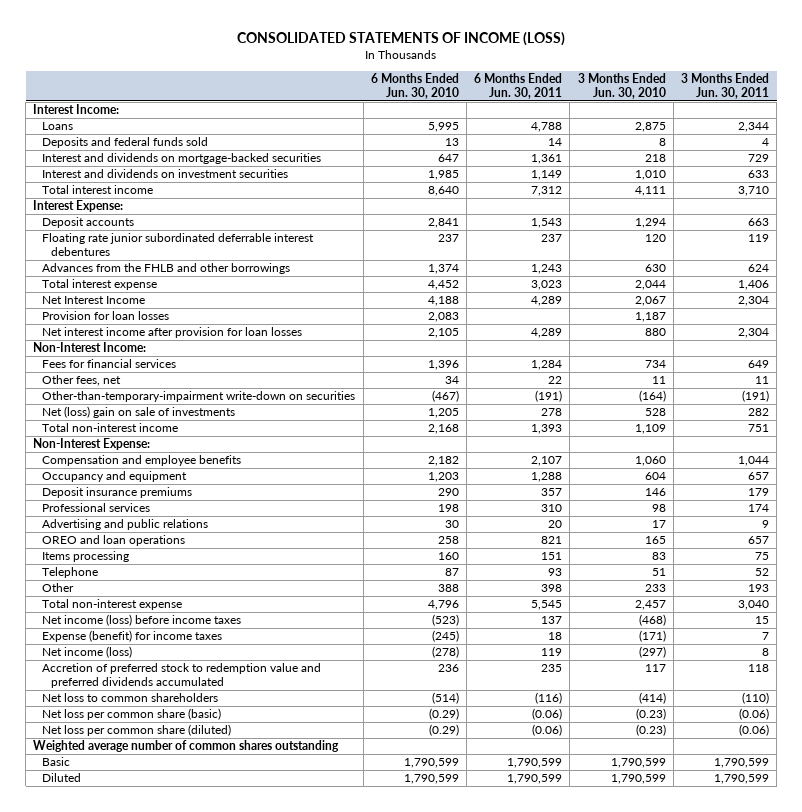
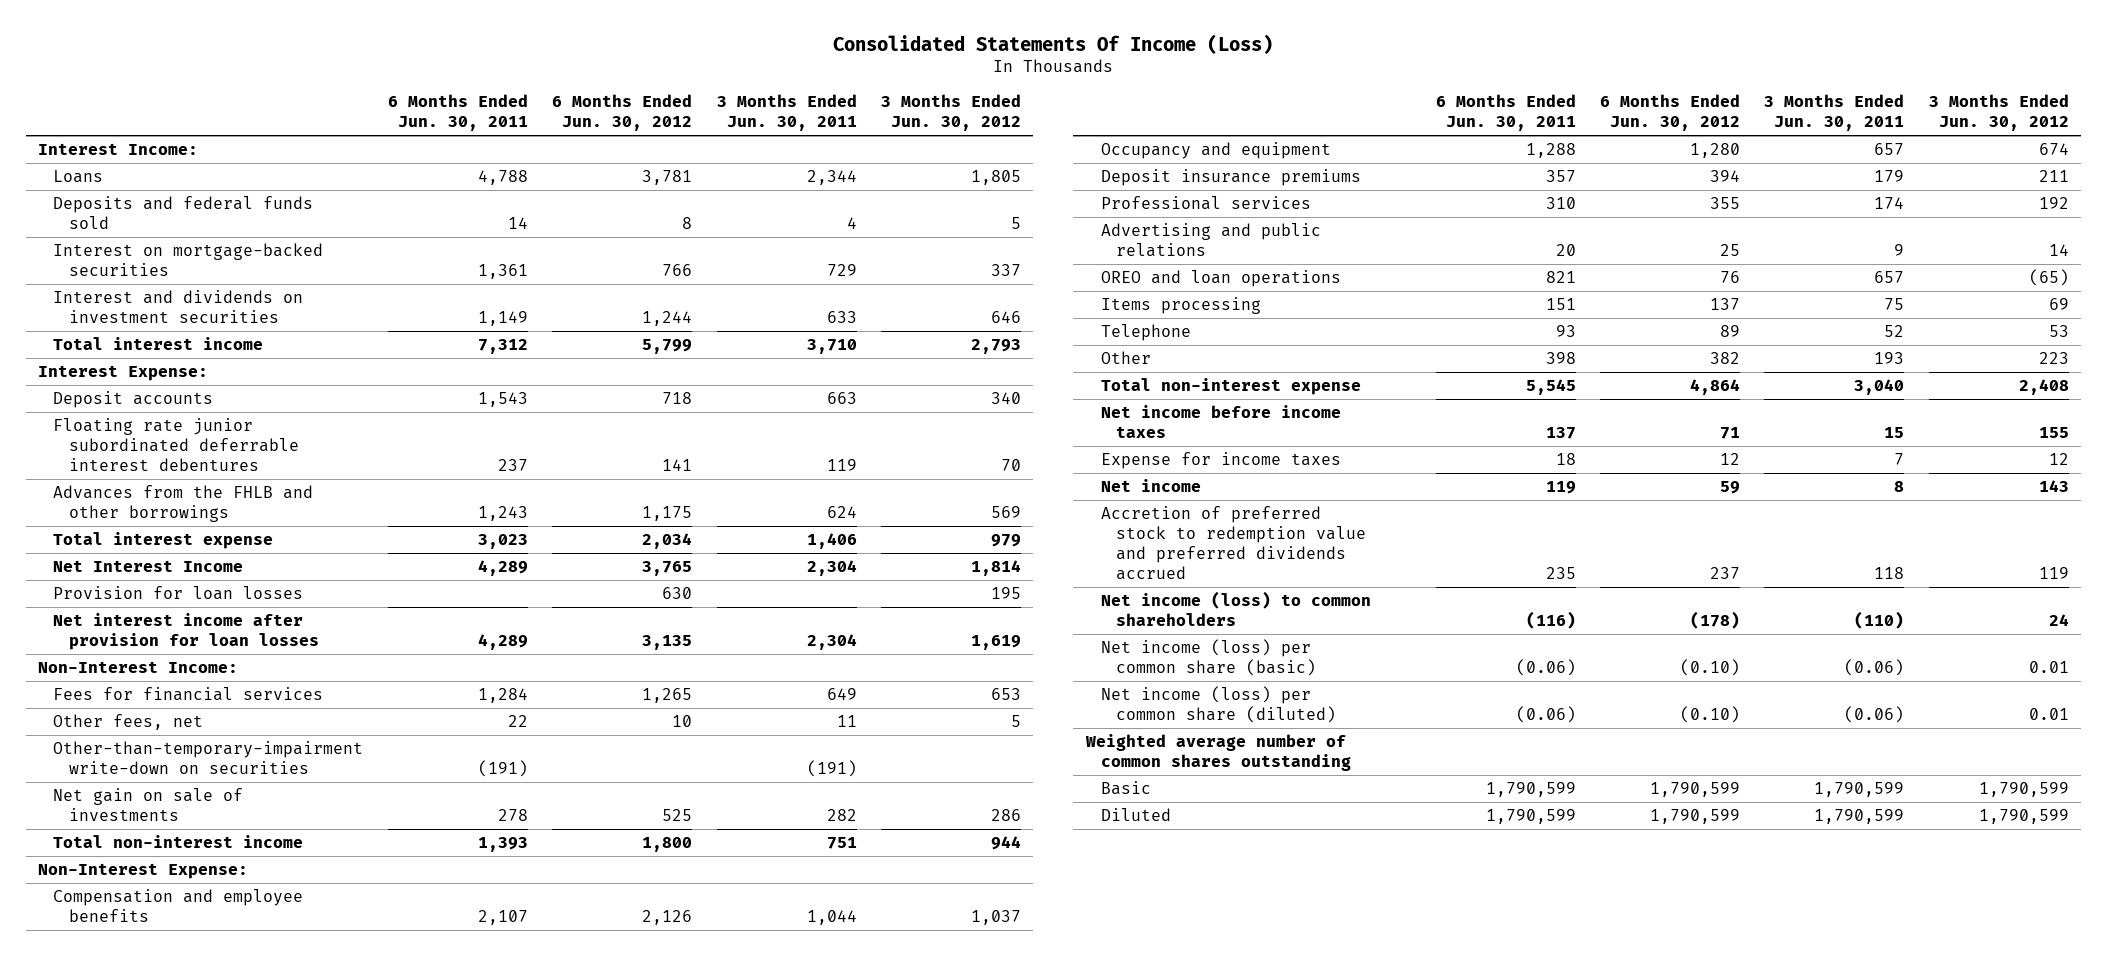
- CONSOLIDATED STATEMENTS OF INCOME (LOSS)
+ Consolidated Statements Of Income (Loss)
- | 6 Months Ended Jun. 30, 2010 | 6 Months Ended Jun. 30, 2011 | 3 Months Ended Jun. 30, 2010 | 3 Months Ended Jun. 30, 2011
+ | 6 Months Ended Jun. 30, 2011 | 6 Months Ended Jun. 30, 2012 | 3 Months Ended Jun. 30, 2011 | 3 Months Ended Jun. 30, 2012
- Interest and dividends on mortgage-backed securities | 647 | 1,361 | 218 | 729
+ Interest on mortgage-backed securities | 1,361 | 766 | 729 | 337
- Net (loss) gain on sale of investments | 1,205 | 278 | 528 | 282
+ Net gain on sale of investments | 278 | 525 | 282 | 286
- Net income (loss) before income taxes | (523) | 137 | (468) | 15
- Expense (benefit) for income taxes | (245) | 18 | (171) | 7
- Net income (loss) | (278) | 119 | (297) | 8
- Accretion of preferred stock to redemption value and preferred dividends accumulated | 236 | 235 | 117 | 118
- Net loss to common shareholders | (514) | (116) | (414) | (110)
- Net loss per common share (basic) | (0.29) | (0.06) | (0.23) | (0.06)
- Net loss per common share (diluted) | (0.29) | (0.06) | (0.23) | (0.06)
+ Net income before income taxes | 137 | 71 | 15 | 155
+ Expense for income taxes | 18 | 12 | 7 | 12
+ Net income | 119 | 59 | 8 | 143
+ Accretion of preferred stock to redemption value and preferred dividends accrued | 235 | 237 | 118 | 119
+ Net income (loss) to common shareholders | (116) | (178) | (110) | 24
+ Net income (loss) per common share (basic) | (0.06) | (0.10) | (0.06) | 0.01
+ Net income (loss) per common share (diluted) | (0.06) | (0.10) | (0.06) | 0.01

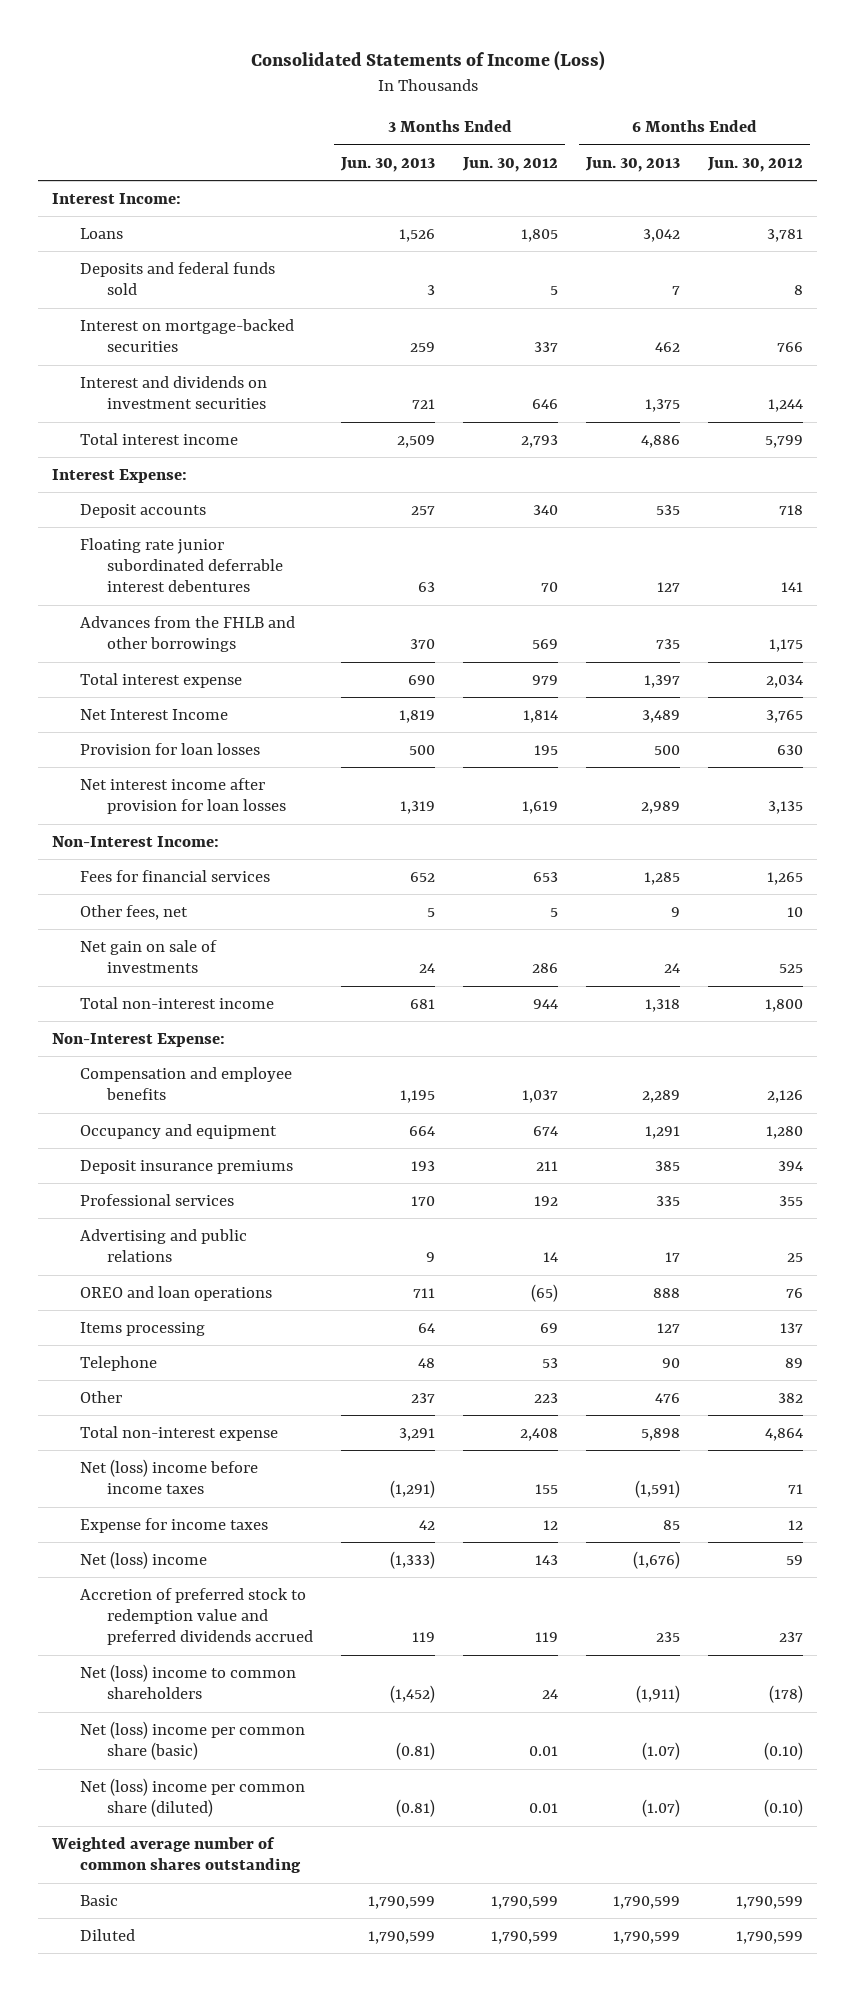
- Consolidated Statements Of Income (Loss)
+ Consolidated Statements of Income (Loss)
- | 6 Months Ended Jun. 30, 2011 | 6 Months Ended Jun. 30, 2012 | 3 Months Ended Jun. 30, 2011 | 3 Months Ended Jun. 30, 2012
+ | 3 Months Ended Jun. 30, 2013 | 3 Months Ended Jun. 30, 2012 | 6 Months Ended Jun. 30, 2013 | 6 Months Ended Jun. 30, 2012
- Other-than-temporary-impairment write-down on securities | (191) | | (191) |
- Net income before income taxes | 137 | 71 | 15 | 155
+ Net (loss) income before income taxes | (1,291) | 155 | (1,591) | 71
- Net income | 119 | 59 | 8 | 143
+ Net (loss) income | (1,333) | 143 | (1,676) | 59
- Net income (loss) to common shareholders | (116) | (178) | (110) | 24
- Net income (loss) per common share (basic) | (0.06) | (0.10) | (0.06) | 0.01
- Net income (loss) per common share (diluted) | (0.06) | (0.10) | (0.06) | 0.01
+ Net (loss) income to common shareholders | (1,452) | 24 | (1,911) | (178)
+ Net (loss) income per common share (basic) | (0.81) | 0.01 | (1.07) | (0.10)
+ Net (loss) income per common share (diluted) | (0.81) | 0.01 | (1.07) | (0.10)

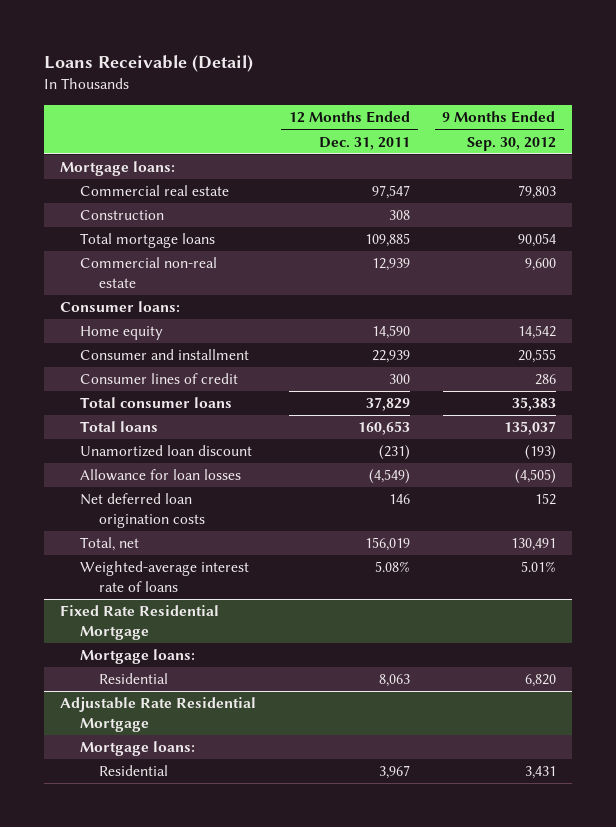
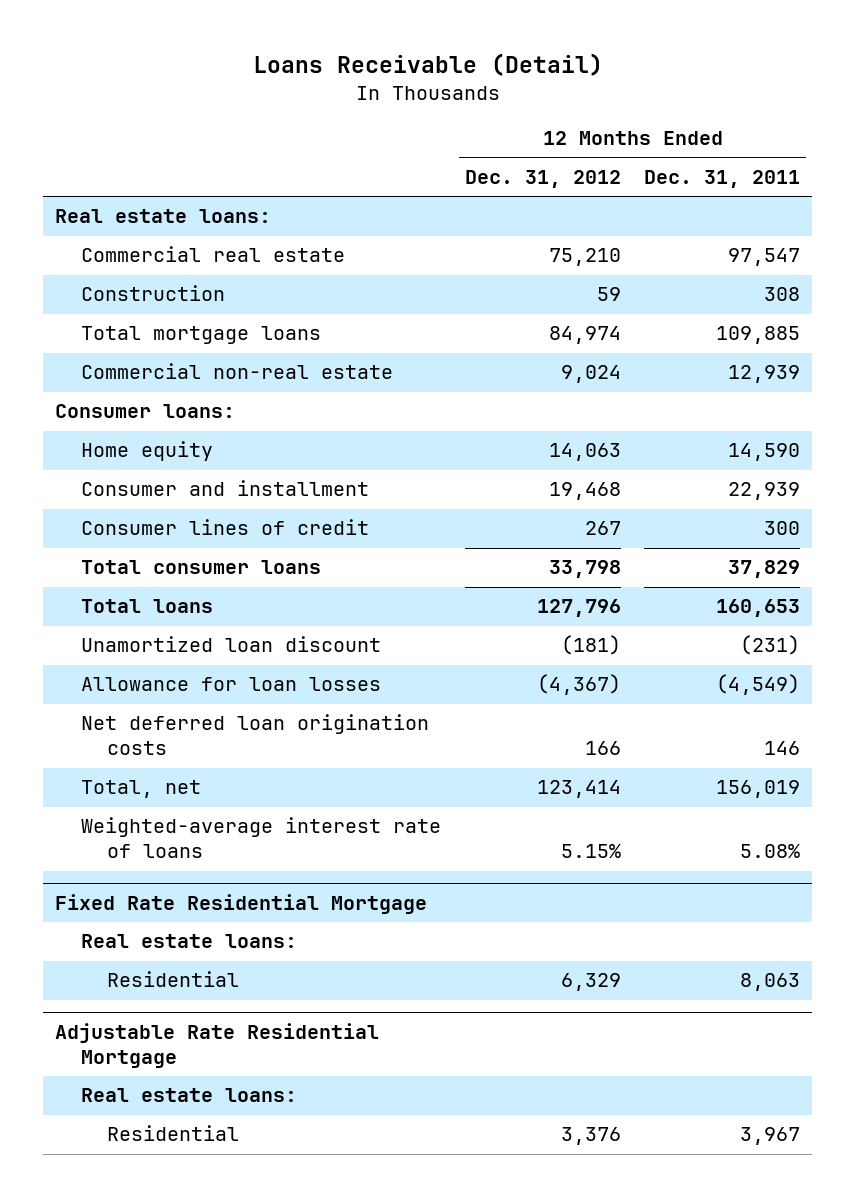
- | 12 Months Ended Dec. 31, 2011 | 9 Months Ended Sep. 30, 2012
+ | 12 Months Ended Dec. 31, 2012 | 12 Months Ended Dec. 31, 2011
- Mortgage loans:
+ Real estate loans:
@ Fixed Rate Residential Mortgage
- Mortgage loans:
+ Real estate loans:
@ Adjustable Rate Residential Mortgage
- Mortgage loans:
+ Real estate loans:

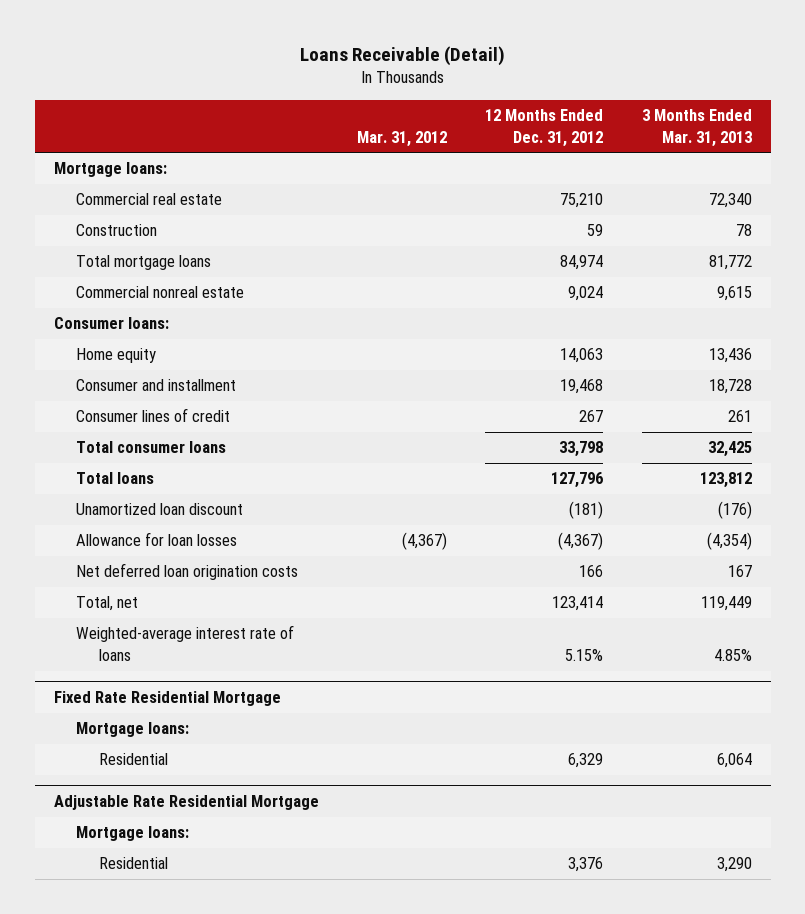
- | 12 Months Ended Dec. 31, 2012 | 12 Months Ended Dec. 31, 2011
+ | Mar. 31, 2012 | 12 Months Ended Dec. 31, 2012 | 3 Months Ended Mar. 31, 2013
- Real estate loans:
+ Mortgage loans:
- Commercial non-real estate | 9,024 | 12,939
+ Commercial nonreal estate | | 9,024 | 9,615
@ Fixed Rate Residential Mortgage
- Real estate loans:
+ Mortgage loans:
@ Adjustable Rate Residential Mortgage
- Real estate loans:
+ Mortgage loans:

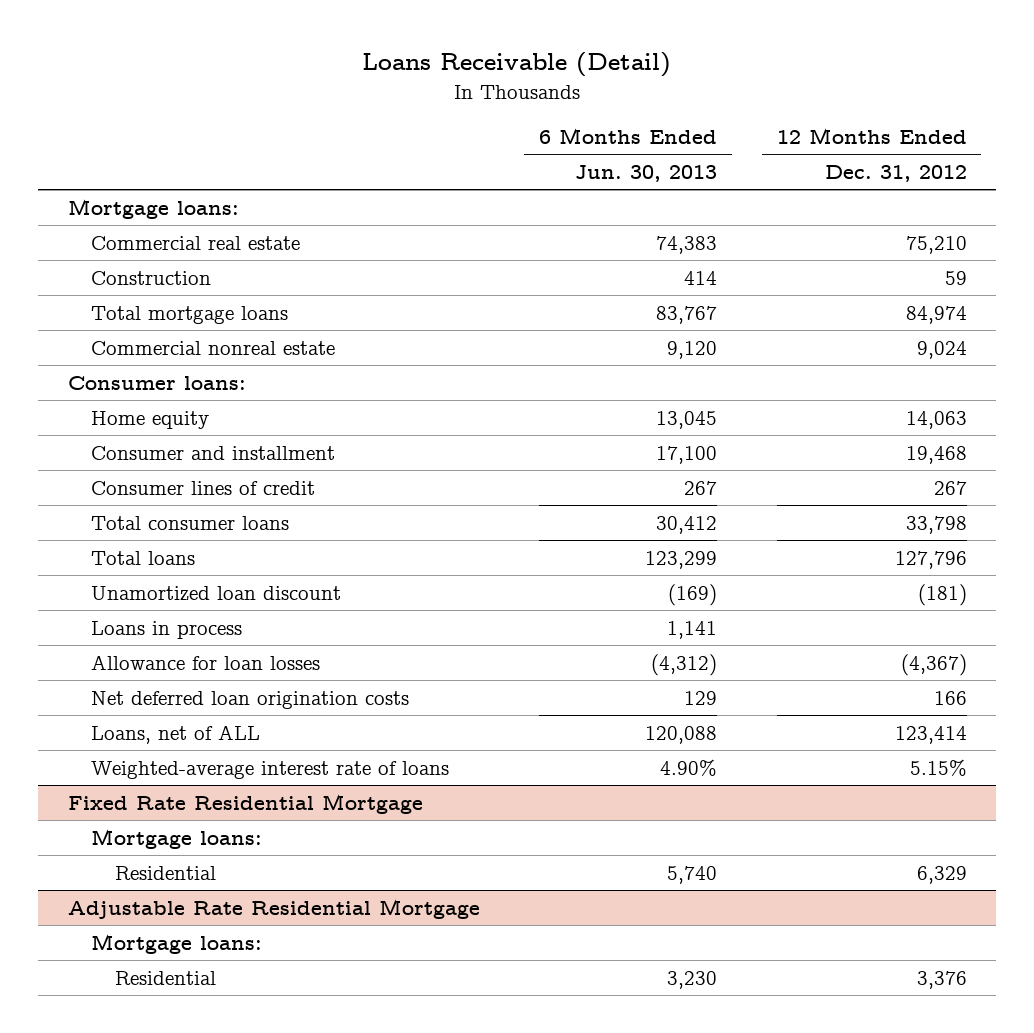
- | Mar. 31, 2012 | 12 Months Ended Dec. 31, 2012 | 3 Months Ended Mar. 31, 2013
+ | 6 Months Ended Jun. 30, 2013 | 12 Months Ended Dec. 31, 2012
+ Loans in process | 1,141 |
- Total, net | | 123,414 | 119,449
+ Loans, net of ALL | 120,088 | 123,414

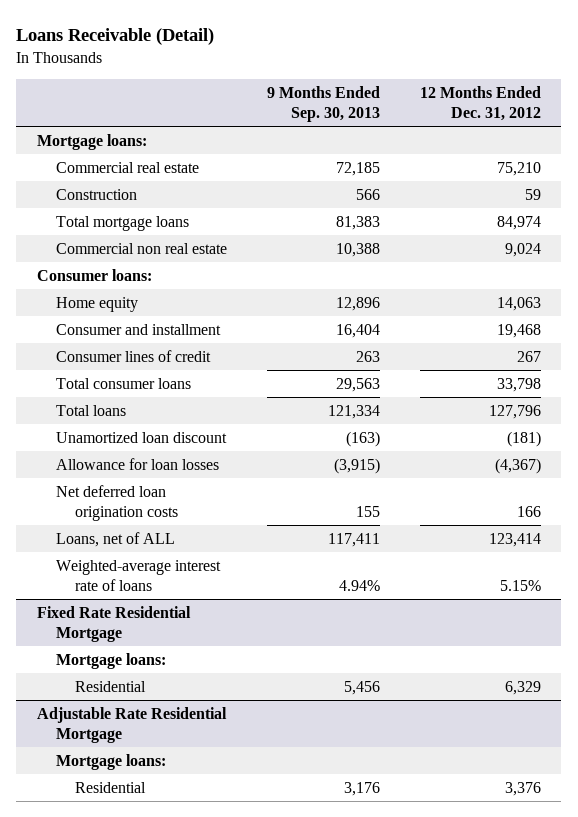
- | 6 Months Ended Jun. 30, 2013 | 12 Months Ended Dec. 31, 2012
+ | 9 Months Ended Sep. 30, 2013 | 12 Months Ended Dec. 31, 2012
- Commercial nonreal estate | 9,120 | 9,024
+ Commercial non real estate | 10,388 | 9,024
- Loans in process | 1,141 |

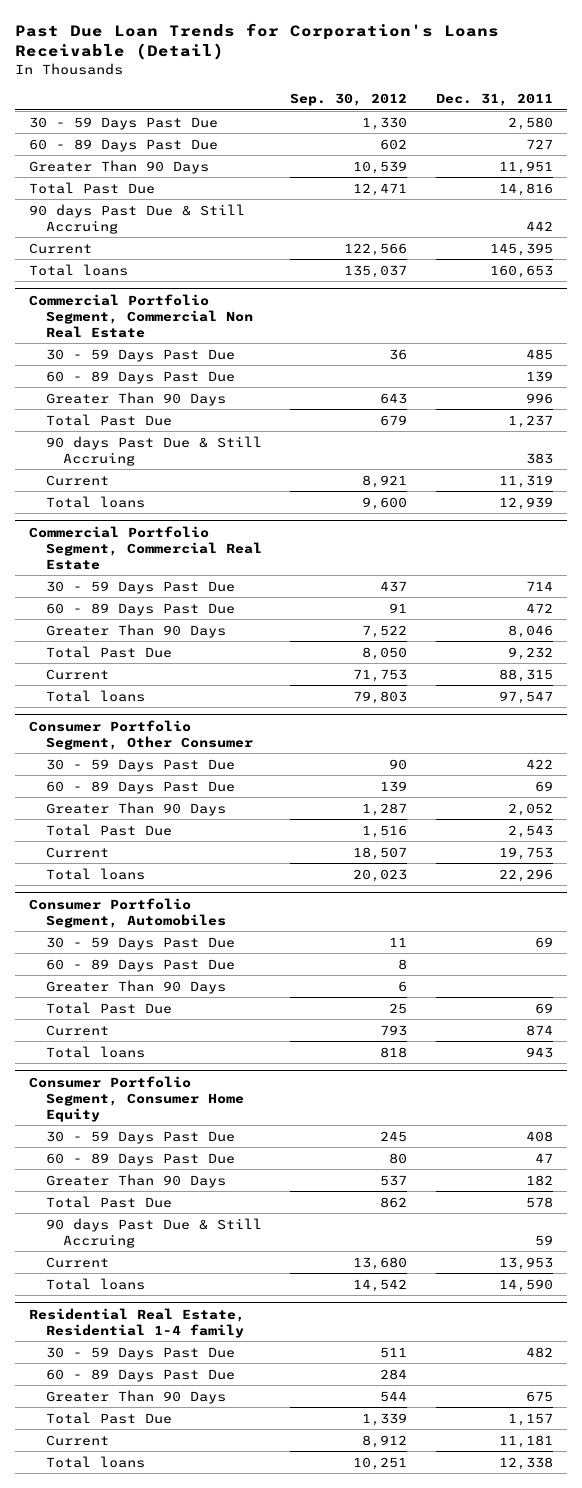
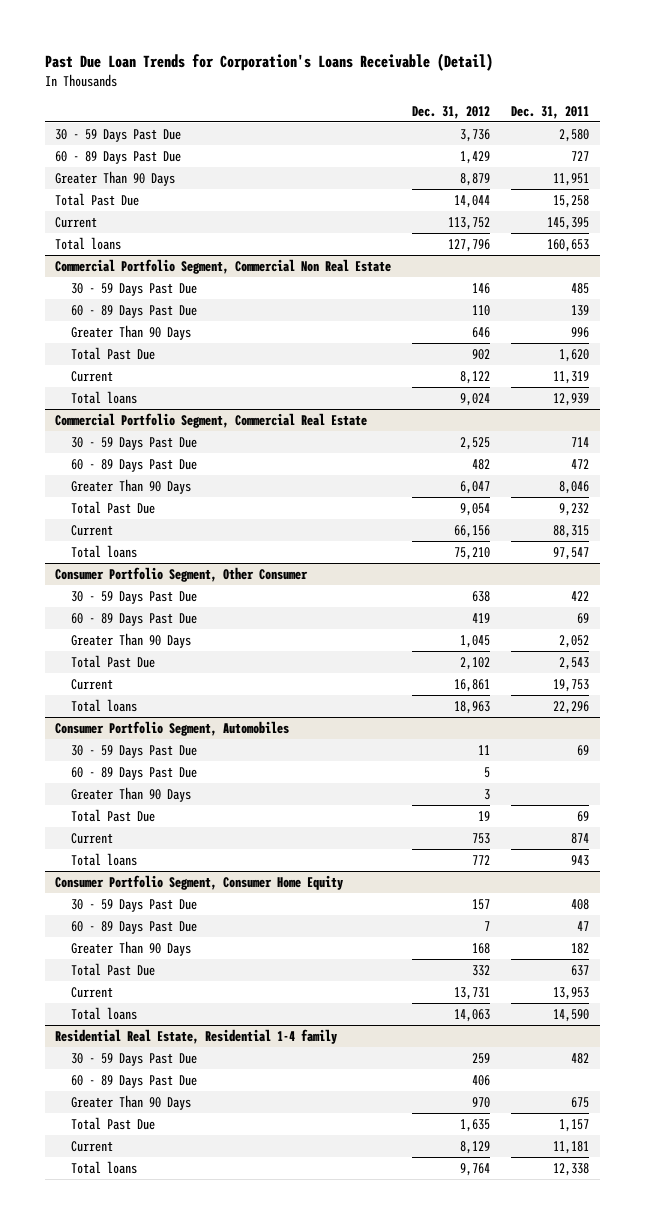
- | Sep. 30, 2012 | Dec. 31, 2011
+ | Dec. 31, 2012 | Dec. 31, 2011
- Total Past Due | 12,471 | 14,816
- 90 days Past Due & Still Accruing | | 442
+ Total Past Due | 14,044 | 15,258
@ Commercial Portfolio Segment, Commercial Non Real Estate
- Total Past Due | 679 | 1,237
- 90 days Past Due & Still Accruing | | 383
+ Total Past Due | 902 | 1,620
@ Consumer Portfolio Segment, Consumer Home Equity
- Total Past Due | 862 | 578
- 90 days Past Due & Still Accruing | | 59
+ Total Past Due | 332 | 637

